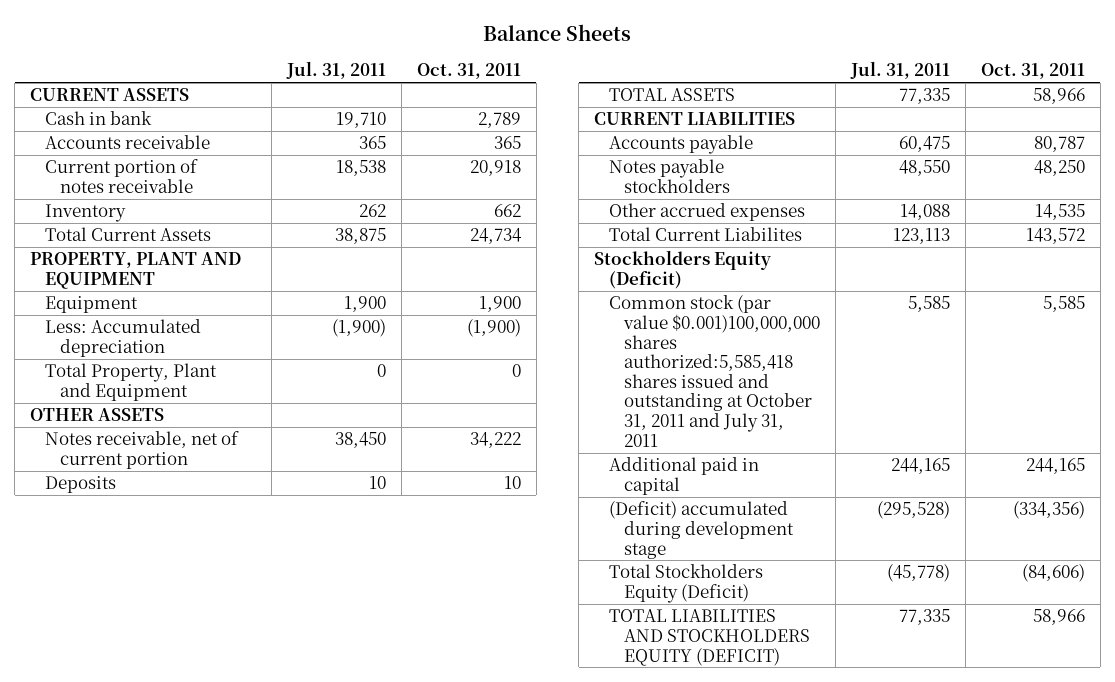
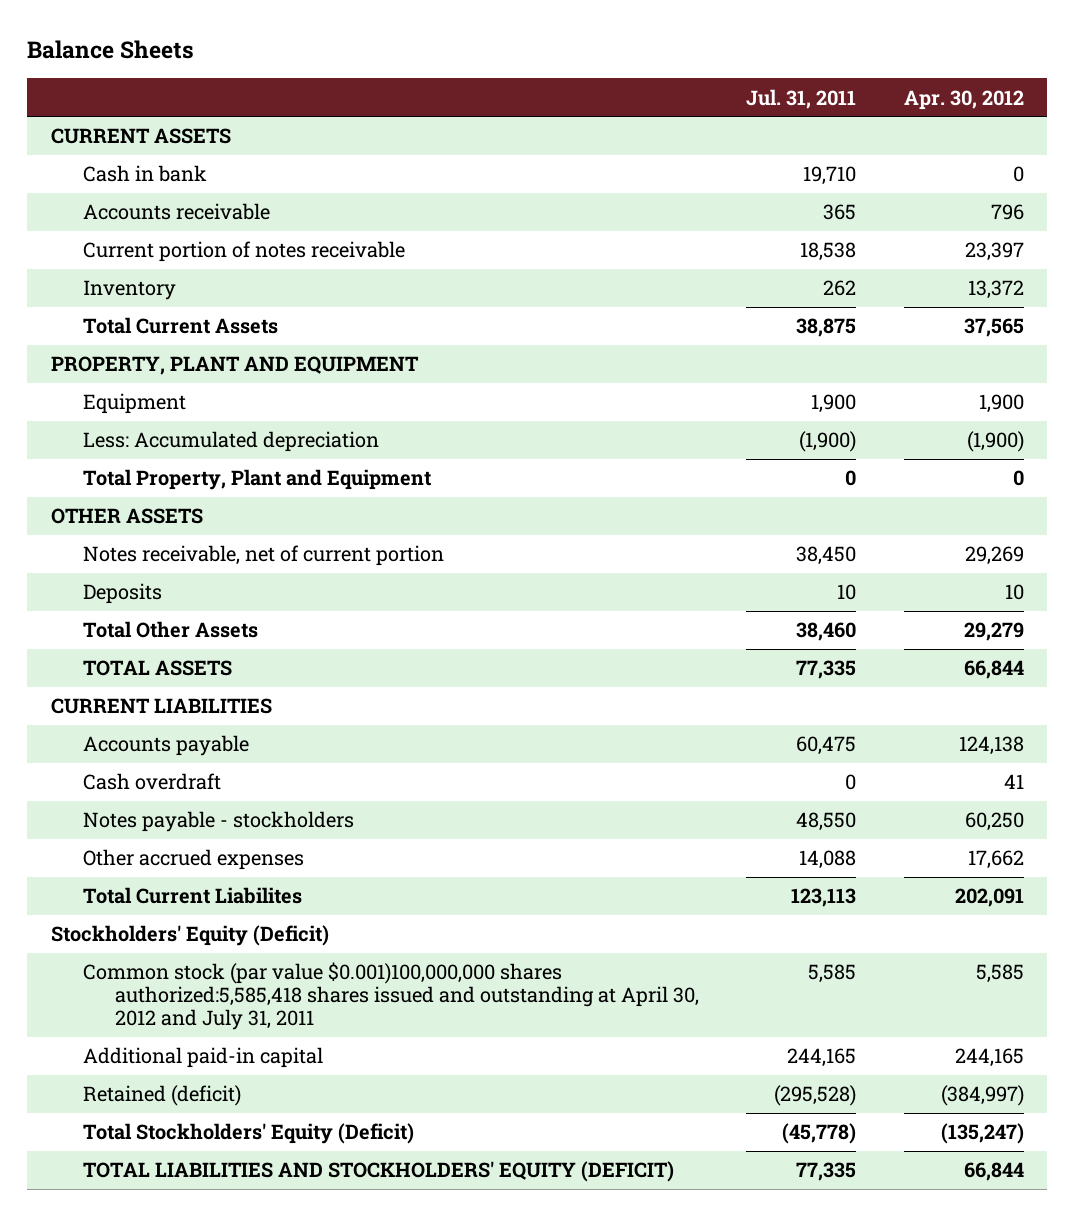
- | Jul. 31, 2011 | Oct. 31, 2011
+ | Jul. 31, 2011 | Apr. 30, 2012
+ Total Other Assets | 38,460 | 29,279
- Notes payable stockholders | 48,550 | 48,250
+ Cash overdraft | 0 | 41
+ Notes payable - stockholders | 48,550 | 60,250
- Stockholders Equity (Deficit)
- Common stock (par value $0.001)100,000,000 shares authorized:5,585,418 shares issued and outstanding at October 31, 2011 and July 31, 2011 | 5,585 | 5,585
- Additional paid in capital | 244,165 | 244,165
- (Deficit) accumulated during development stage | (295,528) | (334,356)
- Total Stockholders Equity (Deficit) | (45,778) | (84,606)
- TOTAL LIABILITIES AND STOCKHOLDERS EQUITY (DEFICIT) | 77,335 | 58,966
+ Stockholders' Equity (Deficit)
+ Common stock (par value $0.001)100,000,000 shares authorized:5,585,418 shares issued and outstanding at April 30, 2012 and July 31, 2011 | 5,585 | 5,585
+ Additional paid-in capital | 244,165 | 244,165
+ Retained (deficit) | (295,528) | (384,997)
+ Total Stockholders' Equity (Deficit) | (45,778) | (135,247)
+ TOTAL LIABILITIES AND STOCKHOLDERS' EQUITY (DEFICIT) | 77,335 | 66,844

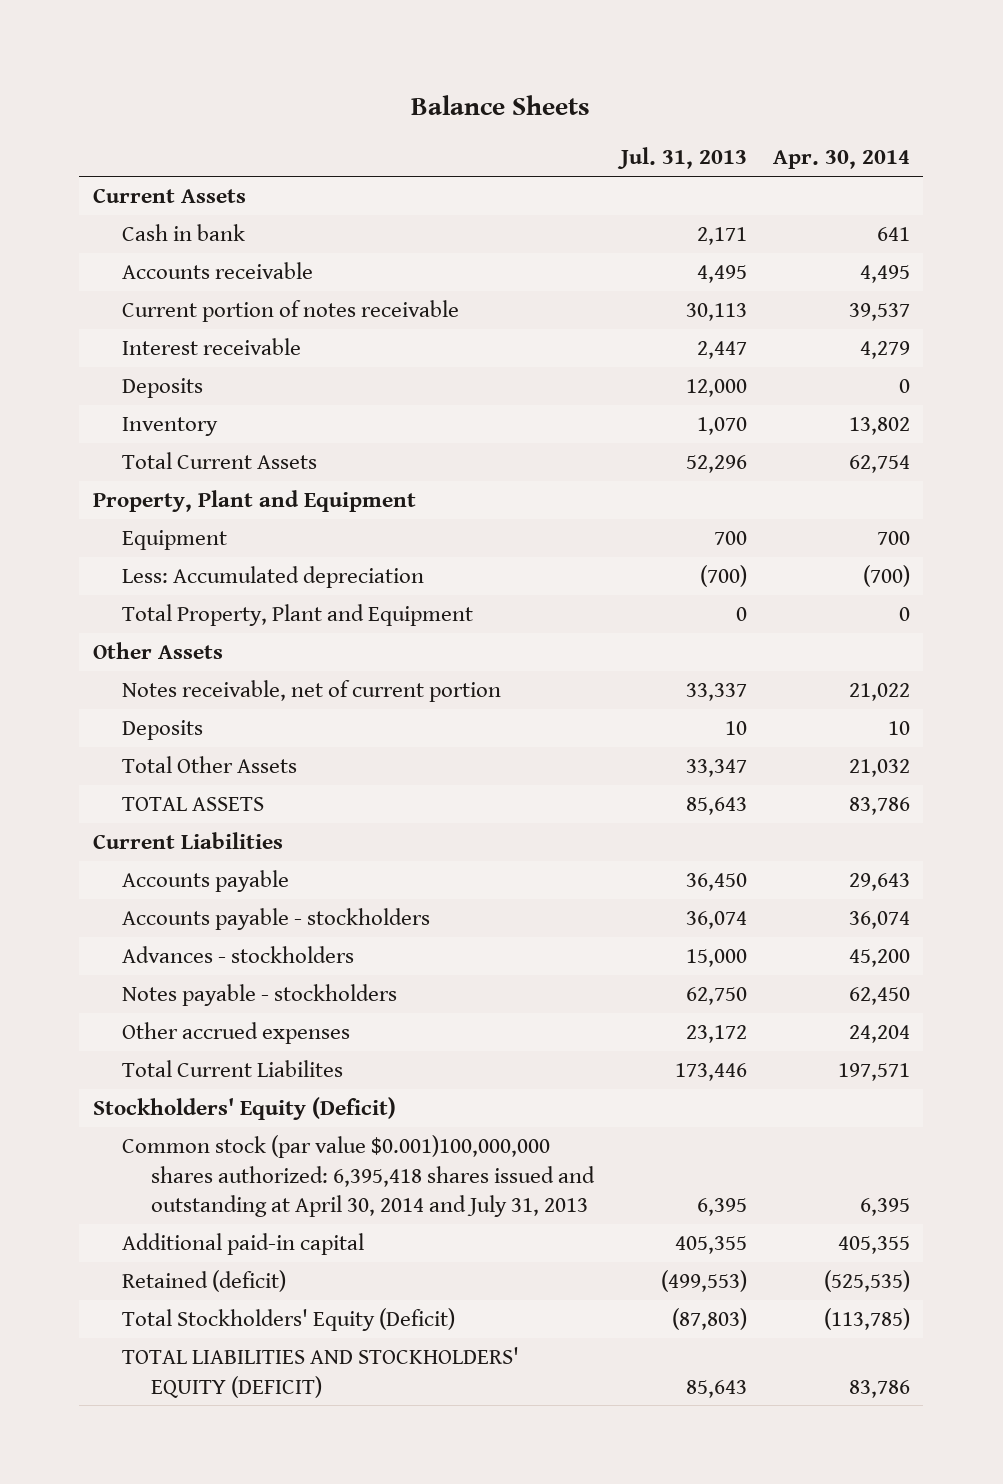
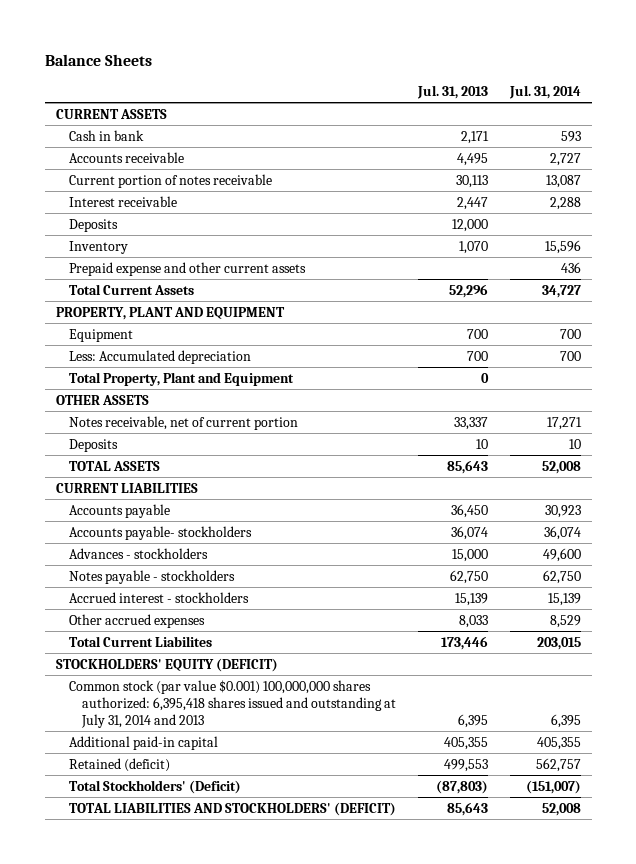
- | Jul. 31, 2013 | Apr. 30, 2014
+ | Jul. 31, 2013 | Jul. 31, 2014
- Current Assets
+ CURRENT ASSETS
+ Prepaid expense and other current assets | | 436
- Property, Plant and Equipment
+ PROPERTY, PLANT AND EQUIPMENT
- Less: Accumulated depreciation | (700) | (700)
+ Less: Accumulated depreciation | 700 | 700
- Other Assets
+ OTHER ASSETS
- Total Other Assets | 33,347 | 21,032
- Current Liabilities
+ CURRENT LIABILITIES
- Accounts payable - stockholders | 36,074 | 36,074
+ Accounts payable- stockholders | 36,074 | 36,074
- Other accrued expenses | 23,172 | 24,204
+ Accrued interest - stockholders | 15,139 | 15,139
+ Other accrued expenses | 8,033 | 8,529
- Stockholders' Equity (Deficit)
- Common stock (par value $0.001)100,000,000 shares authorized: 6,395,418 shares issued and outstanding at April 30, 2014 and July 31, 2013 | 6,395 | 6,395
+ STOCKHOLDERS' EQUITY (DEFICIT)
+ Common stock (par value $0.001) 100,000,000 shares authorized: 6,395,418 shares issued and outstanding at July 31, 2014 and 2013 | 6,395 | 6,395
- Retained (deficit) | (499,553) | (525,535)
- Total Stockholders' Equity (Deficit) | (87,803) | (113,785)
- TOTAL LIABILITIES AND STOCKHOLDERS' EQUITY (DEFICIT) | 85,643 | 83,786
+ Retained (deficit) | 499,553 | 562,757
+ Total Stockholders' (Deficit) | (87,803) | (151,007)
+ TOTAL LIABILITIES AND STOCKHOLDERS' (DEFICIT) | 85,643 | 52,008

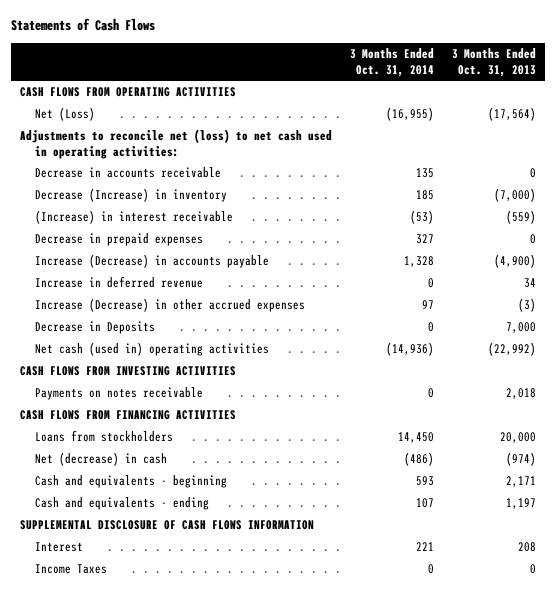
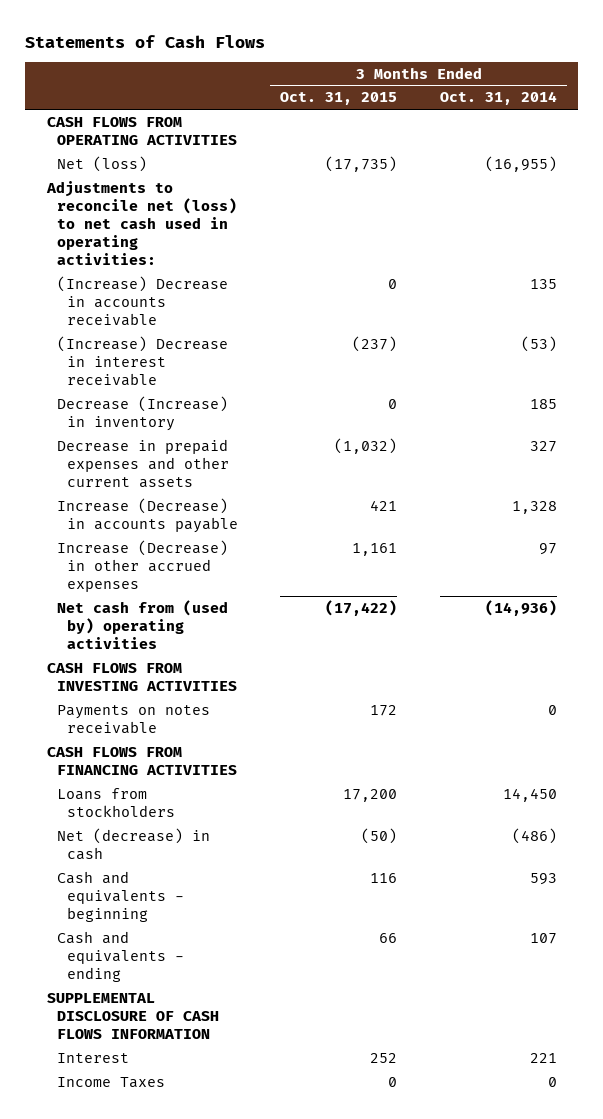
- | 3 Months Ended Oct. 31, 2014 | 3 Months Ended Oct. 31, 2013
+ | 3 Months Ended Oct. 31, 2015 | 3 Months Ended Oct. 31, 2014
- Net (Loss) | (16,955) | (17,564)
+ Net (loss) | (17,735) | (16,955)
- Decrease in accounts receivable | 135 | 0
+ (Increase) Decrease in accounts receivable | 0 | 135
+ (Increase) Decrease in interest receivable | (237) | (53)
- (Increase) in interest receivable | (53) | (559)
- Decrease in prepaid expenses | 327 | 0
+ Decrease in prepaid expenses and other current assets | (1,032) | 327
- Increase in deferred revenue | 0 | 34
- Decrease in Deposits | 0 | 7,000
- Net cash (used in) operating activities | (14,936) | (22,992)
+ Net cash from (used by) operating activities | (17,422) | (14,936)

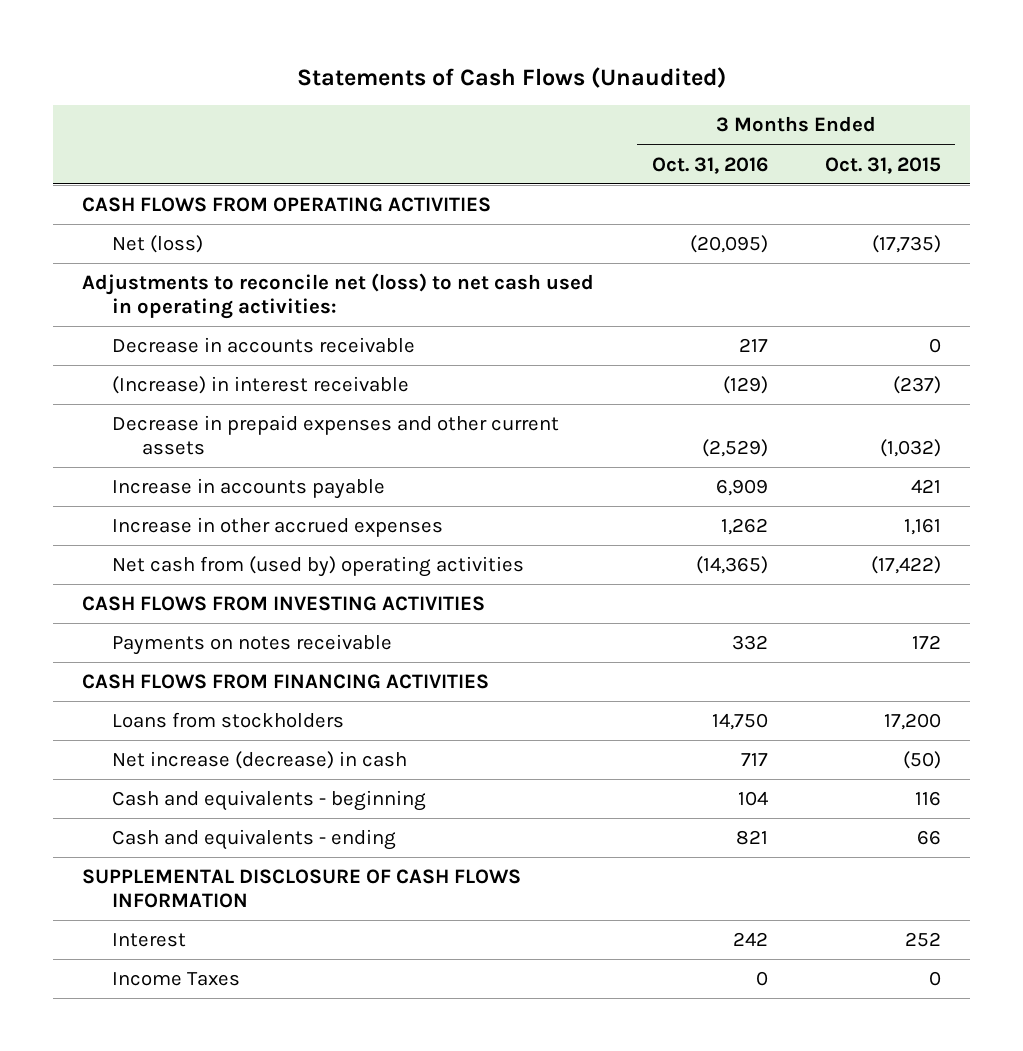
- Statements of Cash Flows
+ Statements of Cash Flows (Unaudited)
- | 3 Months Ended Oct. 31, 2015 | 3 Months Ended Oct. 31, 2014
+ | 3 Months Ended Oct. 31, 2016 | 3 Months Ended Oct. 31, 2015
- (Increase) Decrease in accounts receivable | 0 | 135
- (Increase) Decrease in interest receivable | (237) | (53)
- Decrease (Increase) in inventory | 0 | 185
+ Decrease in accounts receivable | 217 | 0
+ (Increase) in interest receivable | (129) | (237)
- Increase (Decrease) in accounts payable | 421 | 1,328
- Increase (Decrease) in other accrued expenses | 1,161 | 97
+ Increase in accounts payable | 6,909 | 421
+ Increase in other accrued expenses | 1,262 | 1,161
- Net (decrease) in cash | (50) | (486)
+ Net increase (decrease) in cash | 717 | (50)

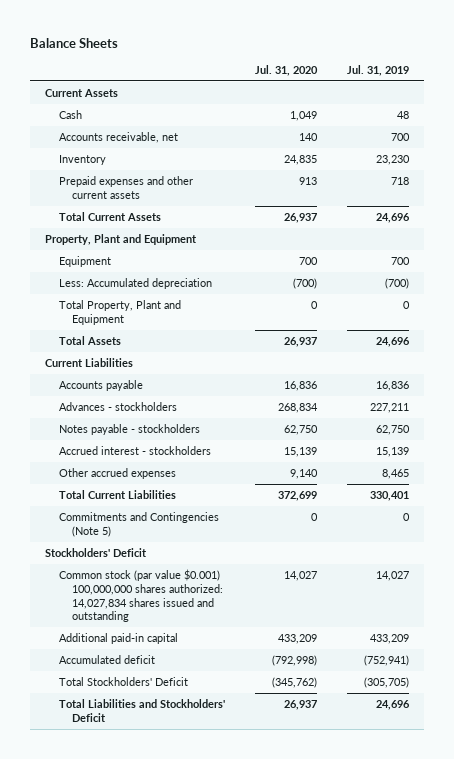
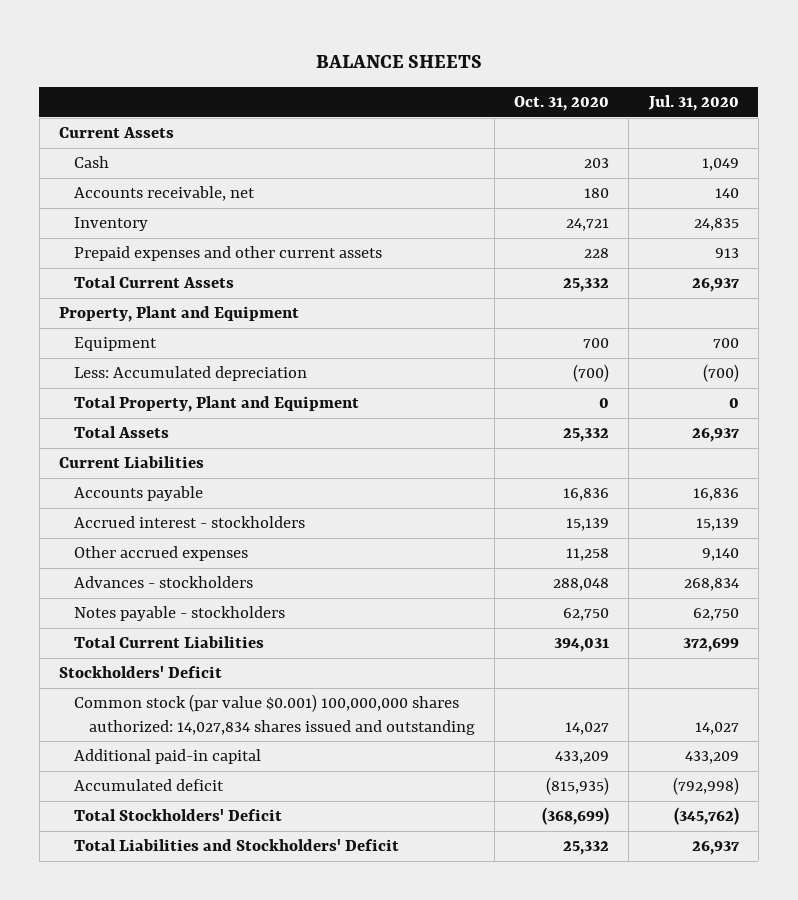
- Balance Sheets
+ BALANCE SHEETS
- | Jul. 31, 2020 | Jul. 31, 2019
+ | Oct. 31, 2020 | Jul. 31, 2020
moved down: Advances - stockholders | 288,048 | 268,834
moved down: Notes payable - stockholders | 62,750 | 62,750
- Commitments and Contingencies (Note 5) | 0 | 0

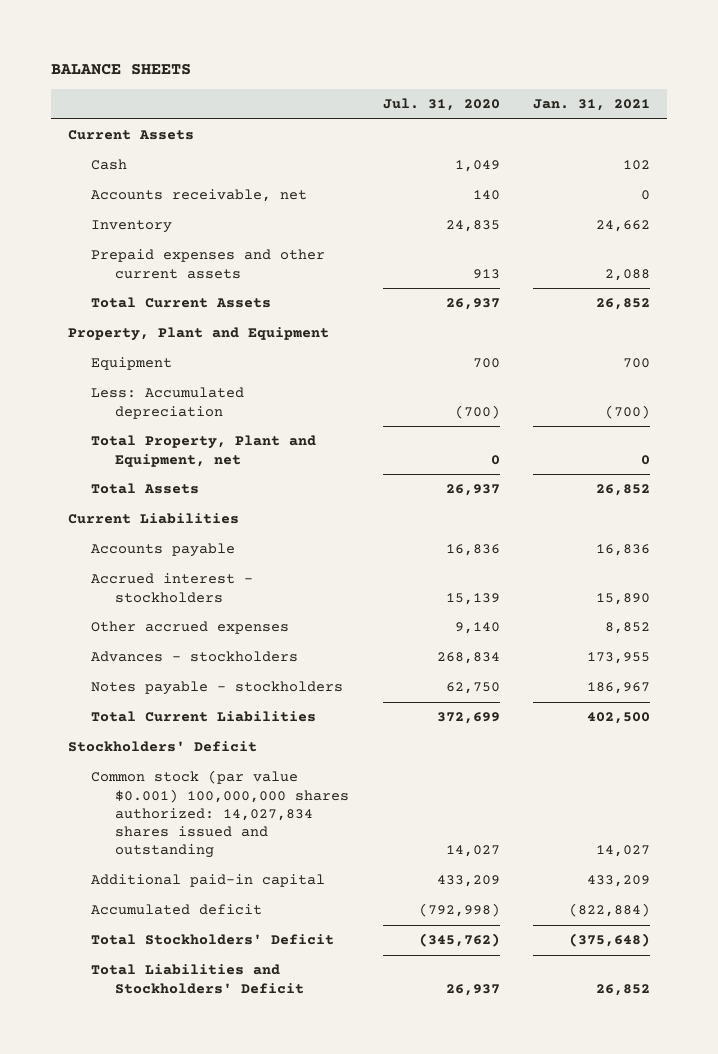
- | Oct. 31, 2020 | Jul. 31, 2020
+ | Jul. 31, 2020 | Jan. 31, 2021
- Total Property, Plant and Equipment | 0 | 0
+ Total Property, Plant and Equipment, net | 0 | 0

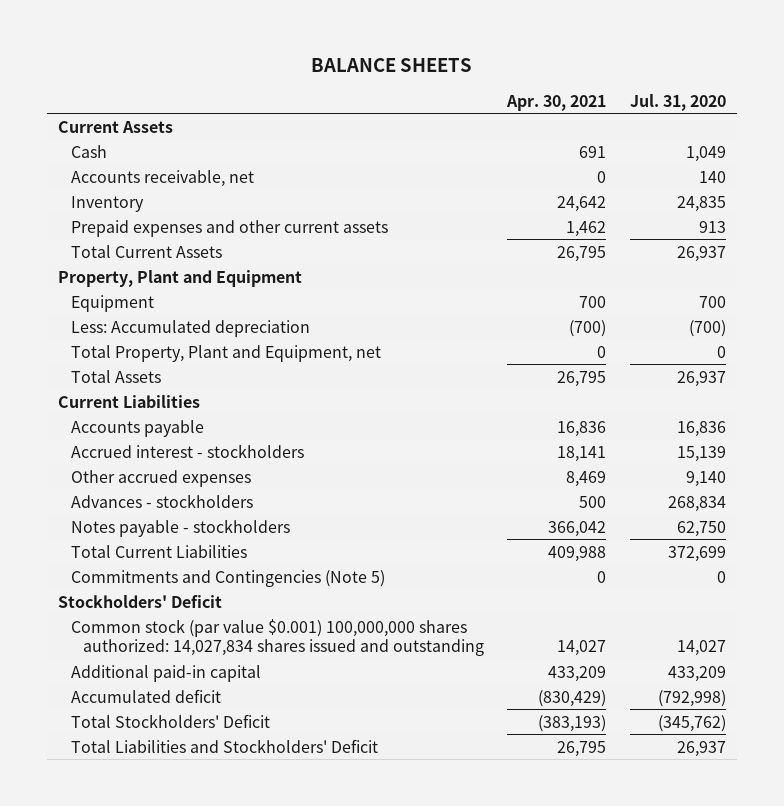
- | Jul. 31, 2020 | Jan. 31, 2021
+ | Apr. 30, 2021 | Jul. 31, 2020
+ Commitments and Contingencies (Note 5) | 0 | 0

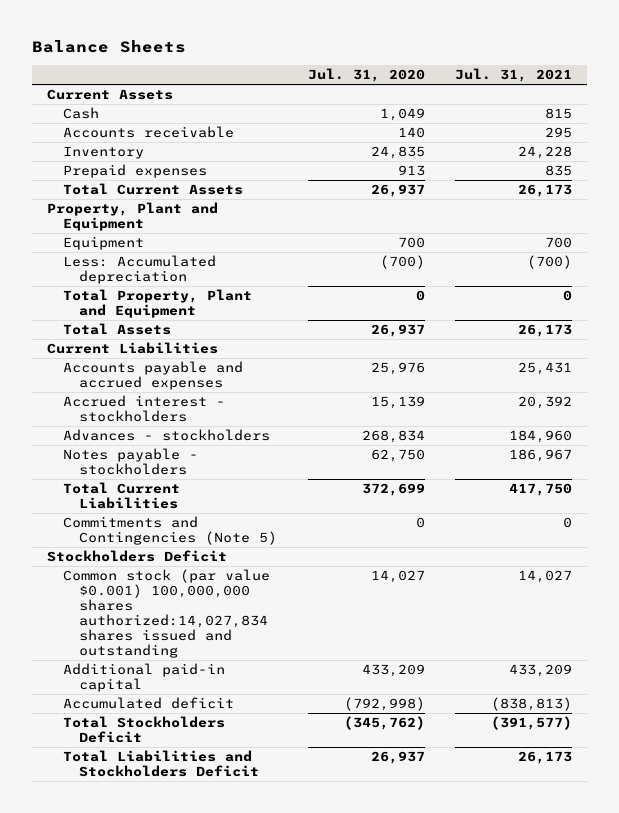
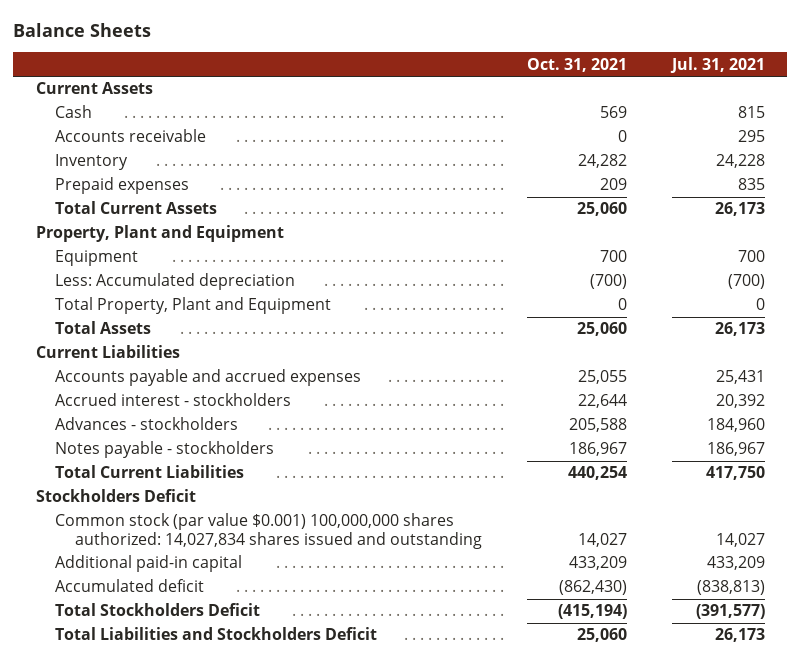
- | Jul. 31, 2020 | Jul. 31, 2021
+ | Oct. 31, 2021 | Jul. 31, 2021
- Commitments and Contingencies (Note 5) | 0 | 0
- Common stock (par value $0.001) 100,000,000 shares authorized:14,027,834 shares issued and outstanding | 14,027 | 14,027
+ Common stock (par value $0.001) 100,000,000 shares authorized: 14,027,834 shares issued and outstanding | 14,027 | 14,027

